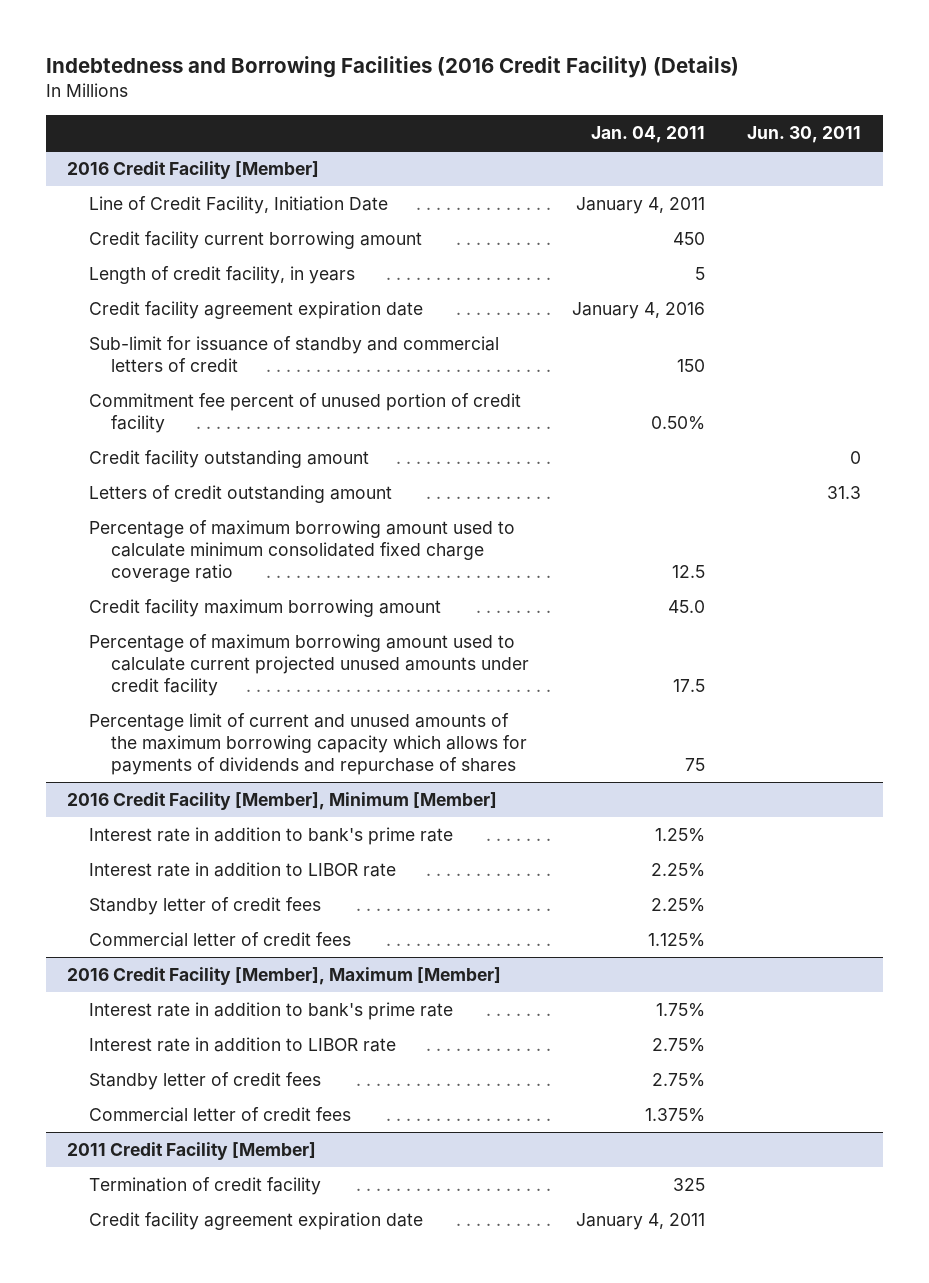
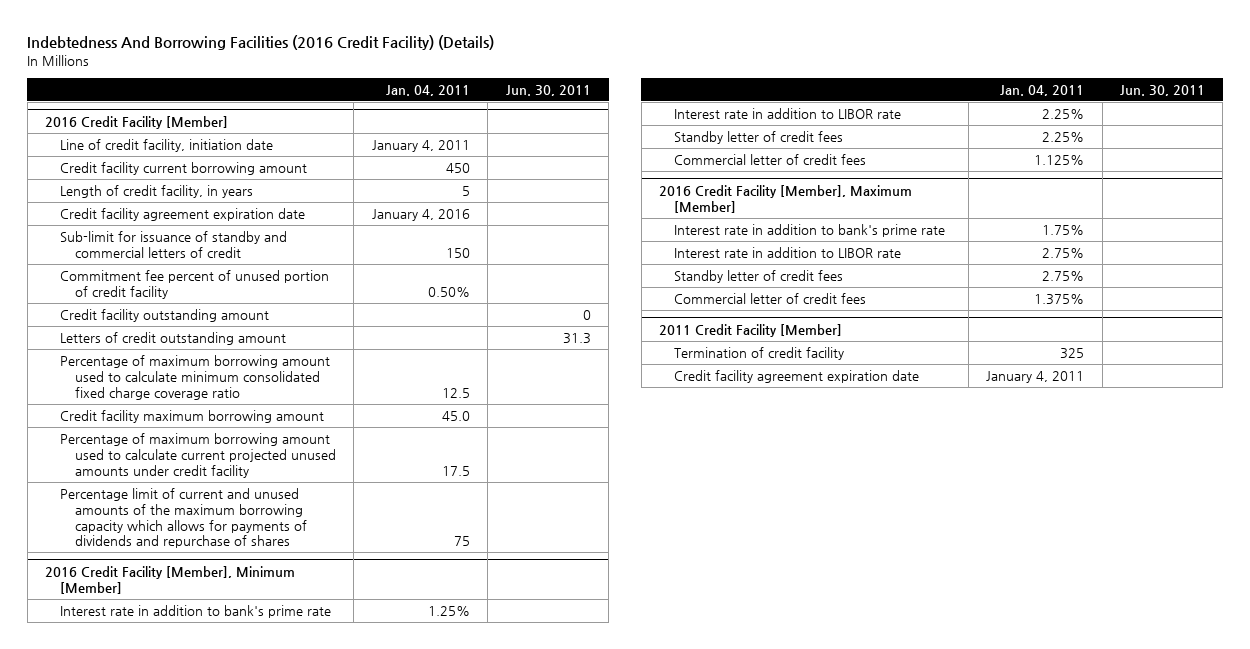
- Indebtedness and Borrowing Facilities (2016 Credit Facility) (Details)
+ Indebtedness And Borrowing Facilities (2016 Credit Facility) (Details)
@ 2016 Credit Facility [Member]
- Line of Credit Facility, Initiation Date | January 4, 2011 |
+ Line of credit facility, initiation date | January 4, 2011 |

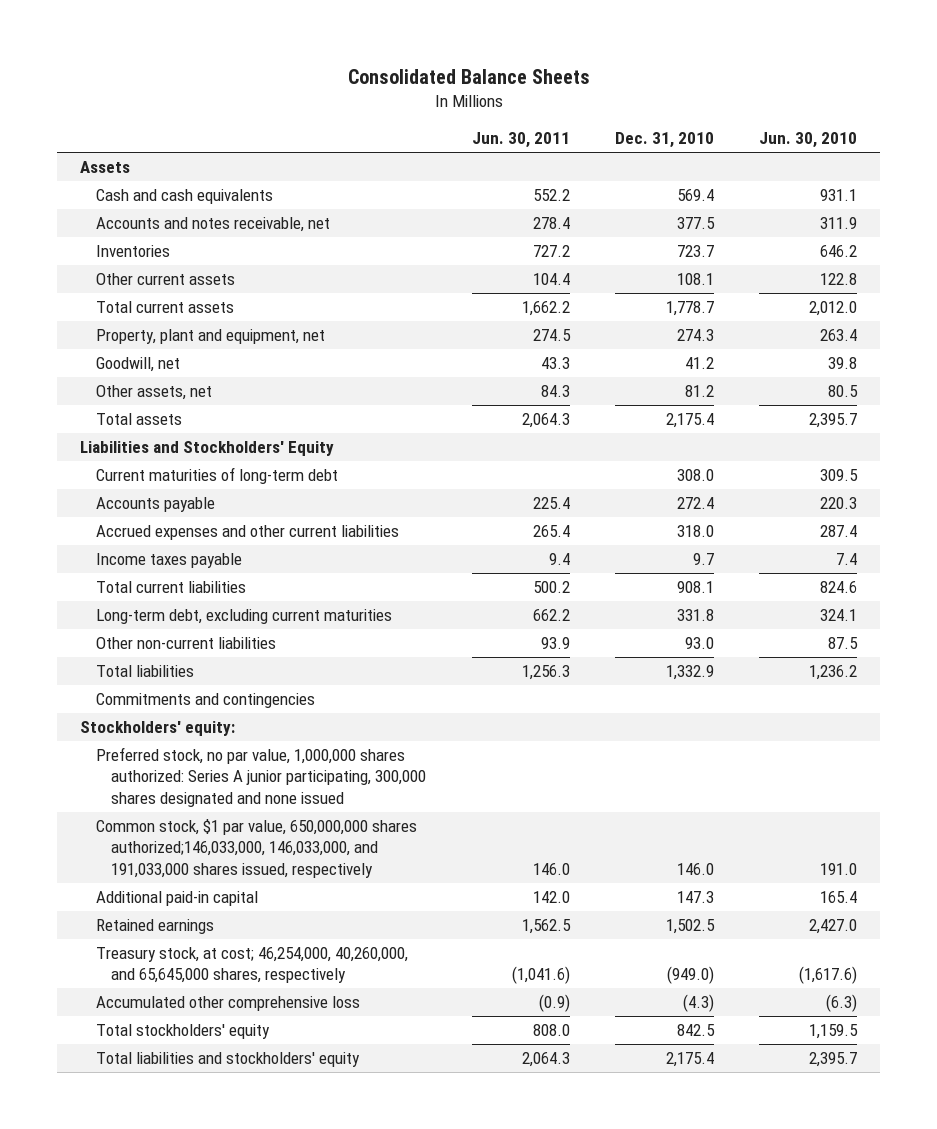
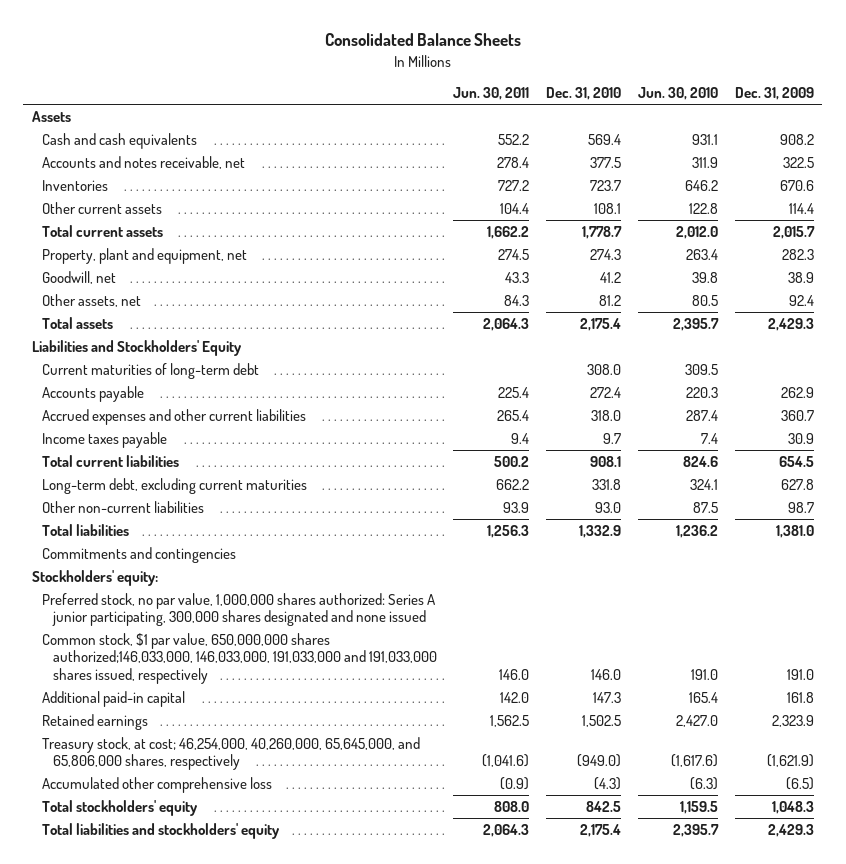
- | Jun. 30, 2011 | Dec. 31, 2010 | Jun. 30, 2010
+ | Jun. 30, 2011 | Dec. 31, 2010 | Jun. 30, 2010 | Dec. 31, 2009
- Common stock, $1 par value, 650,000,000 shares authorized;146,033,000, 146,033,000, and 191,033,000 shares issued, respectively | 146.0 | 146.0 | 191.0
+ Common stock, $1 par value, 650,000,000 shares authorized;146,033,000, 146,033,000, 191,033,000 and 191,033,000 shares issued, respectively | 146.0 | 146.0 | 191.0 | 191.0
- Treasury stock, at cost; 46,254,000, 40,260,000, and 65,645,000 shares, respectively | (1,041.6) | (949.0) | (1,617.6)
+ Treasury stock, at cost; 46,254,000, 40,260,000, 65,645,000, and 65,806,000 shares, respectively | (1,041.6) | (949.0) | (1,617.6) | (1,621.9)

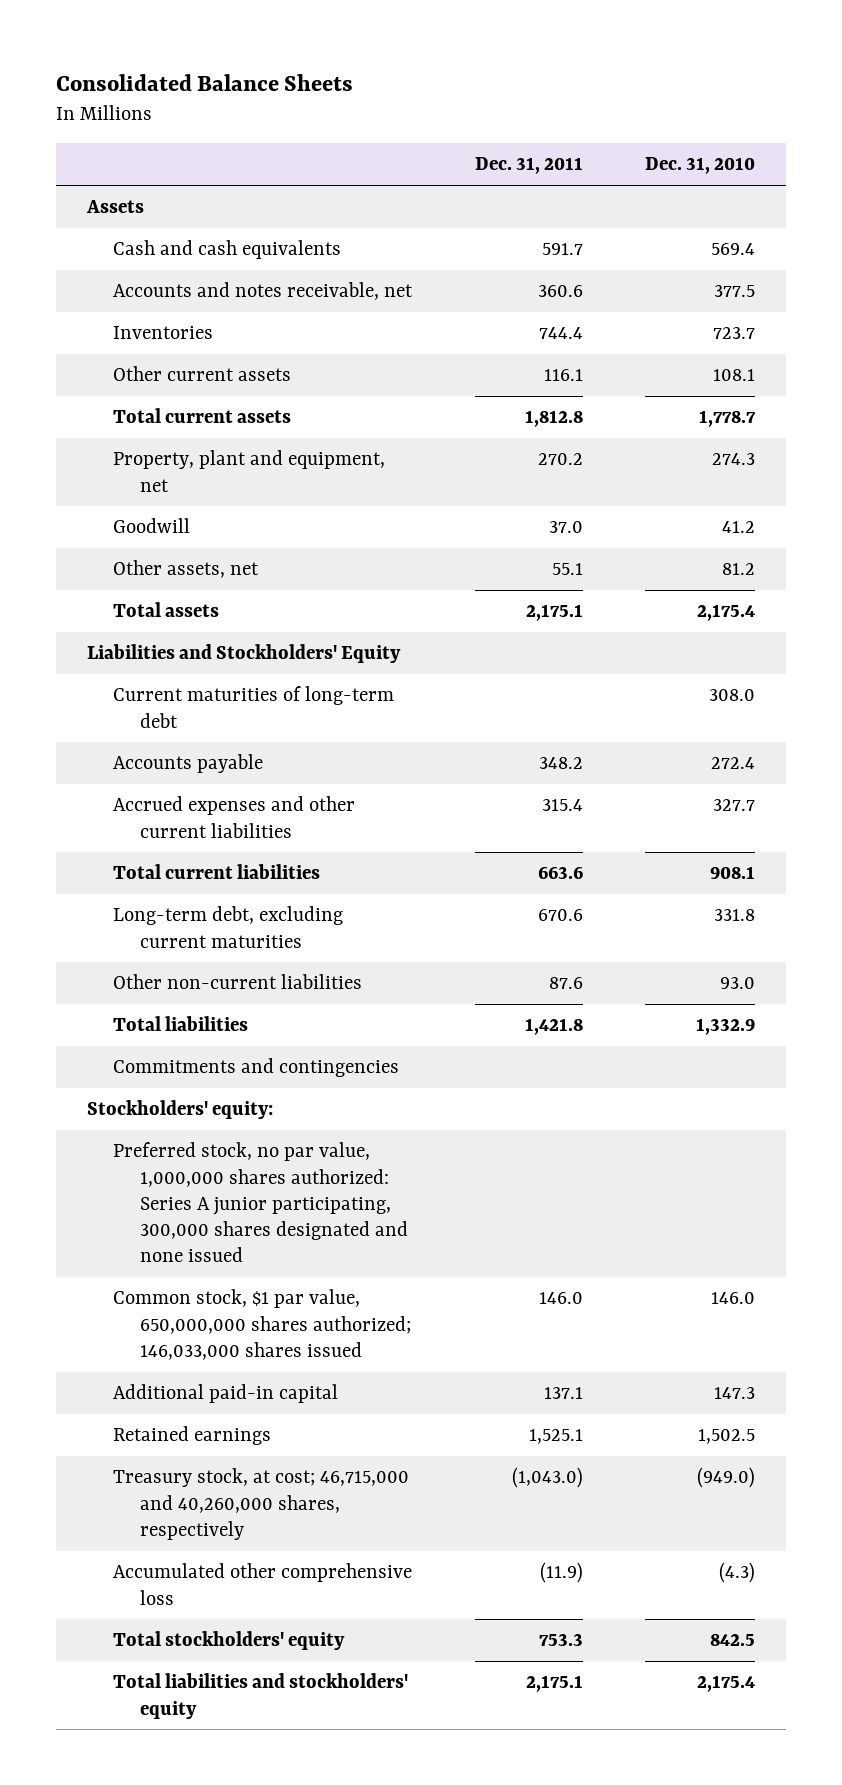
- | Jun. 30, 2011 | Dec. 31, 2010 | Jun. 30, 2010 | Dec. 31, 2009
+ | Dec. 31, 2011 | Dec. 31, 2010
- Goodwill, net | 43.3 | 41.2 | 39.8 | 38.9
+ Goodwill | 37.0 | 41.2
- Accrued expenses and other current liabilities | 265.4 | 318.0 | 287.4 | 360.7
- Income taxes payable | 9.4 | 9.7 | 7.4 | 30.9
+ Accrued expenses and other current liabilities | 315.4 | 327.7
- Common stock, $1 par value, 650,000,000 shares authorized;146,033,000, 146,033,000, 191,033,000 and 191,033,000 shares issued, respectively | 146.0 | 146.0 | 191.0 | 191.0
+ Common stock, $1 par value, 650,000,000 shares authorized; 146,033,000 shares issued | 146.0 | 146.0
- Treasury stock, at cost; 46,254,000, 40,260,000, 65,645,000, and 65,806,000 shares, respectively | (1,041.6) | (949.0) | (1,617.6) | (1,621.9)
+ Treasury stock, at cost; 46,715,000 and 40,260,000 shares, respectively | (1,043.0) | (949.0)

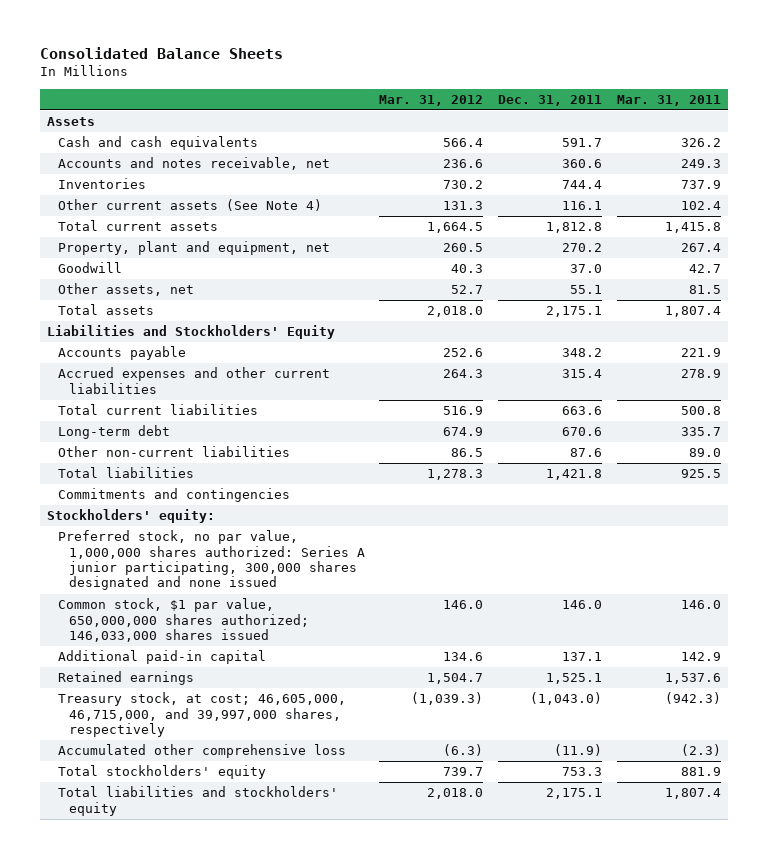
- | Dec. 31, 2011 | Dec. 31, 2010
+ | Mar. 31, 2012 | Dec. 31, 2011 | Mar. 31, 2011
- Other current assets | 116.1 | 108.1
+ Other current assets (See Note 4) | 131.3 | 116.1 | 102.4
- Current maturities of long-term debt | | 308.0
- Long-term debt, excluding current maturities | 670.6 | 331.8
+ Long-term debt | 674.9 | 670.6 | 335.7
- Treasury stock, at cost; 46,715,000 and 40,260,000 shares, respectively | (1,043.0) | (949.0)
+ Treasury stock, at cost; 46,605,000, 46,715,000, and 39,997,000 shares, respectively | (1,039.3) | (1,043.0) | (942.3)

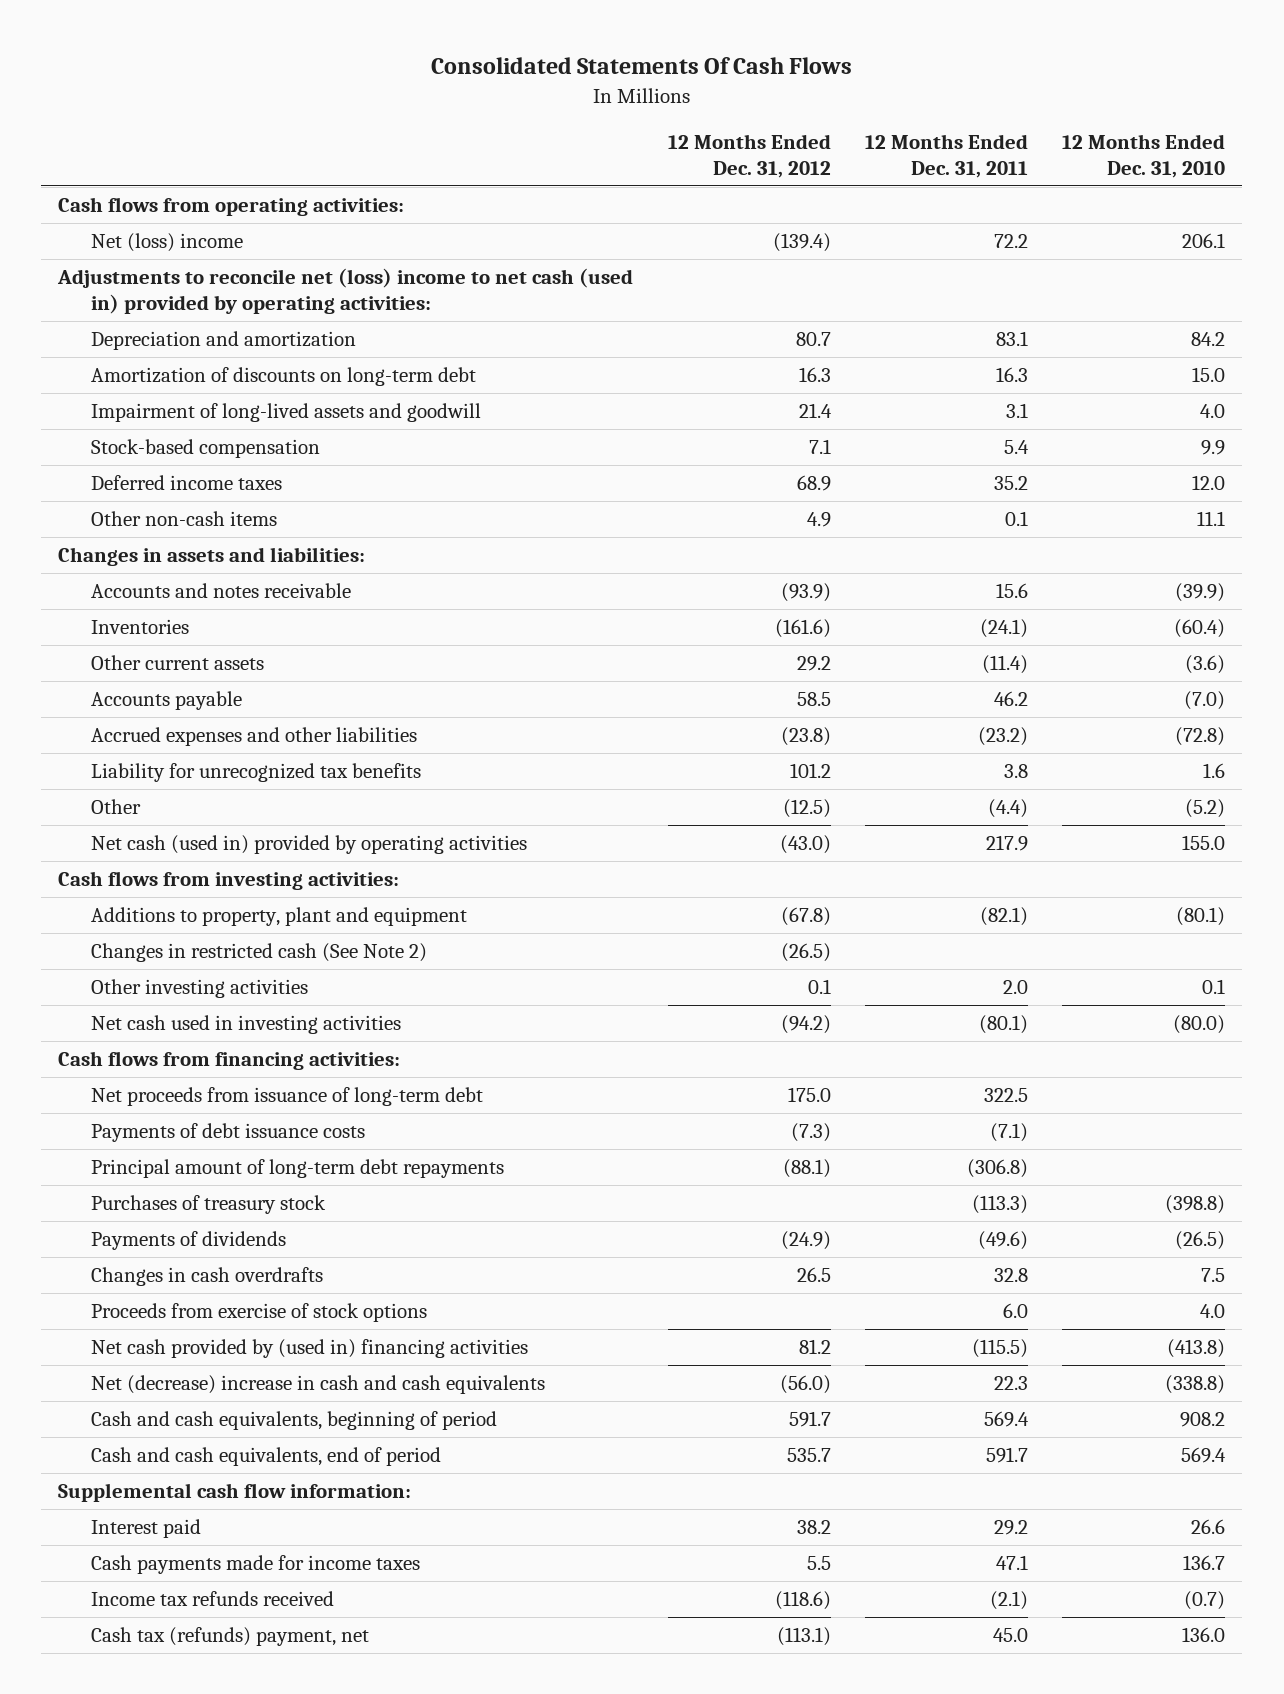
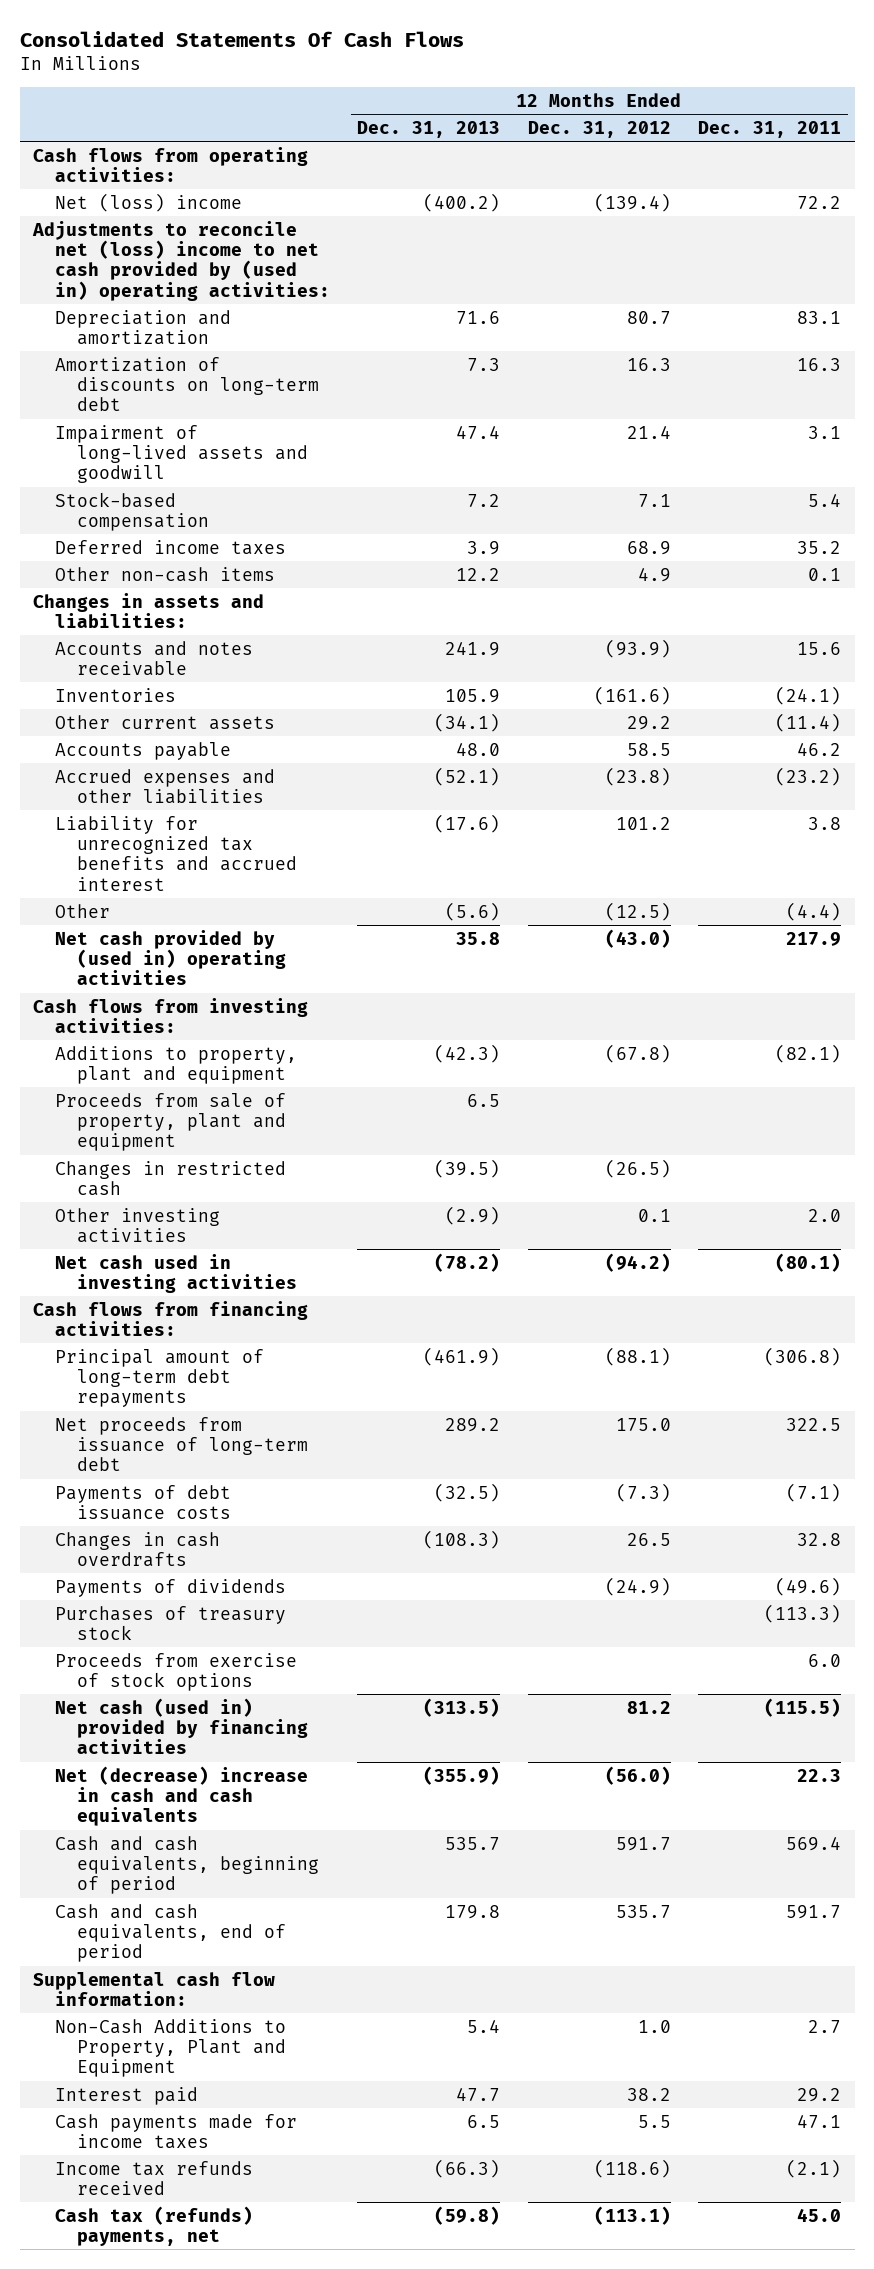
- | 12 Months Ended Dec. 31, 2012 | 12 Months Ended Dec. 31, 2011 | 12 Months Ended Dec. 31, 2010
+ | 12 Months Ended Dec. 31, 2013 | 12 Months Ended Dec. 31, 2012 | 12 Months Ended Dec. 31, 2011
- Adjustments to reconcile net (loss) income to net cash (used in) provided by operating activities:
+ Adjustments to reconcile net (loss) income to net cash provided by (used in) operating activities:
- Liability for unrecognized tax benefits | 101.2 | 3.8 | 1.6
+ Liability for unrecognized tax benefits and accrued interest | (17.6) | 101.2 | 3.8
- Net cash (used in) provided by operating activities | (43.0) | 217.9 | 155.0
+ Net cash provided by (used in) operating activities | 35.8 | (43.0) | 217.9
- Changes in restricted cash (See Note 2) | (26.5) | |
+ Proceeds from sale of property, plant and equipment | 6.5 | |
+ Changes in restricted cash | (39.5) | (26.5) |
moved up: Principal amount of long-term debt repayments | (461.9) | (88.1) | (306.8)
moved down: Payments of dividends | | (24.9) | (49.6)
moved down: Purchases of treasury stock | | | (113.3)
- Net cash provided by (used in) financing activities | 81.2 | (115.5) | (413.8)
+ Net cash (used in) provided by financing activities | (313.5) | 81.2 | (115.5)
+ Non-Cash Additions to Property, Plant and Equipment | 5.4 | 1.0 | 2.7
- Cash tax (refunds) payment, net | (113.1) | 45.0 | 136.0
+ Cash tax (refunds) payments, net | (59.8) | (113.1) | 45.0

